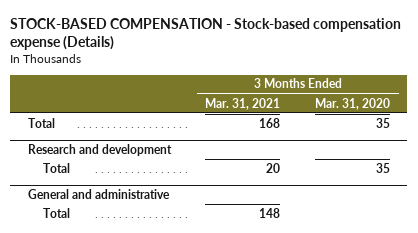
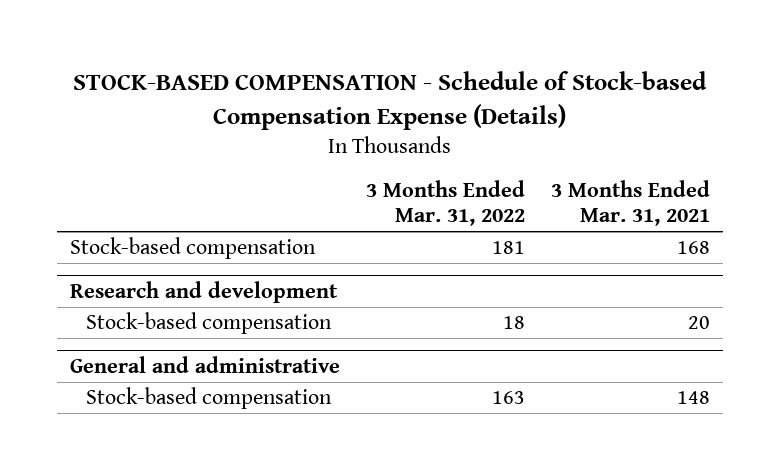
- STOCK-BASED COMPENSATION - Stock-based compensation expense (Details)
+ STOCK-BASED COMPENSATION - Schedule of Stock-based Compensation Expense (Details)
- | 3 Months Ended Mar. 31, 2021 | 3 Months Ended Mar. 31, 2020
+ | 3 Months Ended Mar. 31, 2022 | 3 Months Ended Mar. 31, 2021
- Total | 168 | 35
+ Stock-based compensation | 181 | 168
@ Research and development
- Total | 20 | 35
+ Stock-based compensation | 18 | 20
@ General and administrative
- Total | 148 |
+ Stock-based compensation | 163 | 148

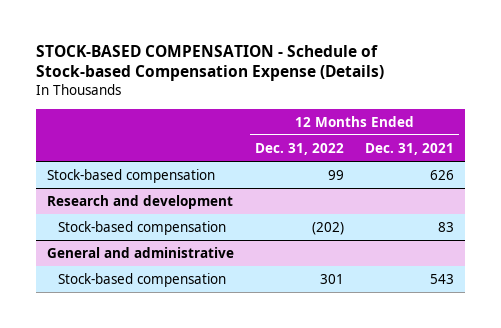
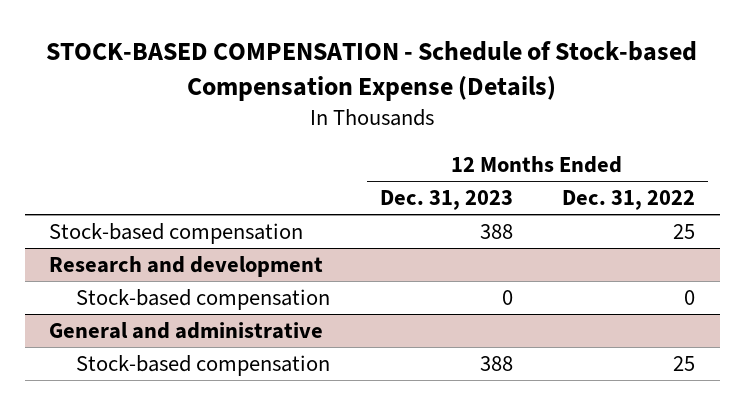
- | 12 Months Ended Dec. 31, 2022 | 12 Months Ended Dec. 31, 2021
+ | 12 Months Ended Dec. 31, 2023 | 12 Months Ended Dec. 31, 2022
- Stock-based compensation | 99 | 626
+ Stock-based compensation | 388 | 25
@ Research and development
- Stock-based compensation | (202) | 83
+ Stock-based compensation | 0 | 0
@ General and administrative
- Stock-based compensation | 301 | 543
+ Stock-based compensation | 388 | 25

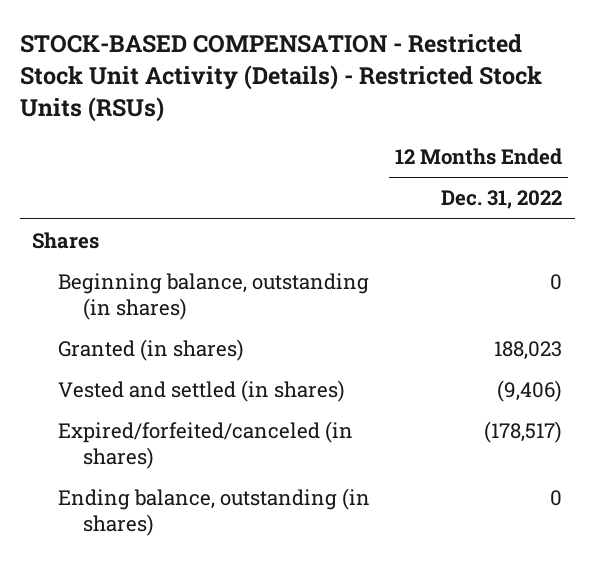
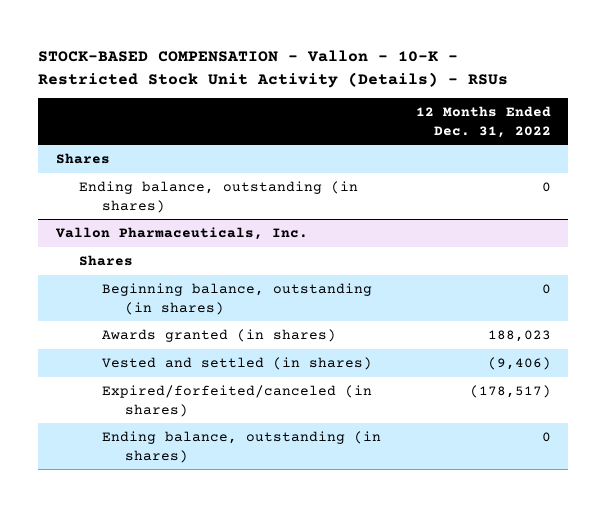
- STOCK-BASED COMPENSATION - Restricted Stock Unit Activity (Details) - Restricted Stock Units (RSUs)
+ STOCK-BASED COMPENSATION - Vallon - 10-K - Restricted Stock Unit Activity (Details) - RSUs
+ Ending balance, outstanding (in shares) | 0
+ Vallon Pharmaceuticals, Inc.
+ Shares
- Granted (in shares) | 188,023
+ Awards granted (in shares) | 188,023

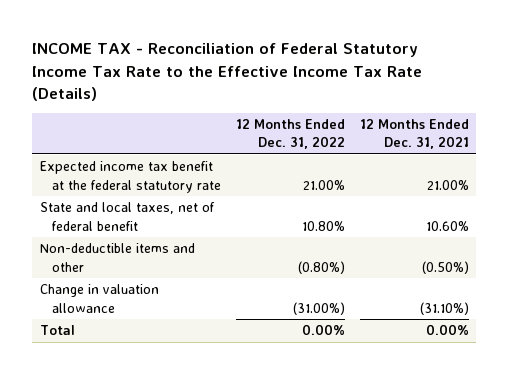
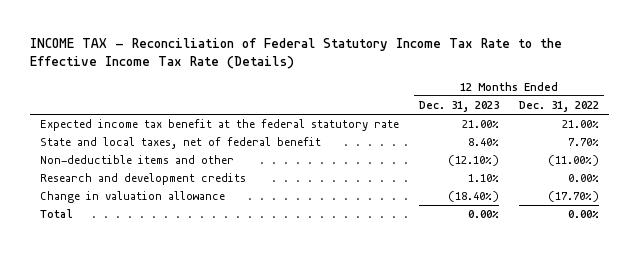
- | 12 Months Ended Dec. 31, 2022 | 12 Months Ended Dec. 31, 2021
+ | 12 Months Ended Dec. 31, 2023 | 12 Months Ended Dec. 31, 2022
- State and local taxes, net of federal benefit | 10.80% | 10.60%
- Non-deductible items and other | (0.80%) | (0.50%)
- Change in valuation allowance | (31.00%) | (31.10%)
+ State and local taxes, net of federal benefit | 8.40% | 7.70%
+ Non-deductible items and other | (12.10%) | (11.00%)
+ Research and development credits | 1.10% | 0.00%
+ Change in valuation allowance | (18.40%) | (17.70%)

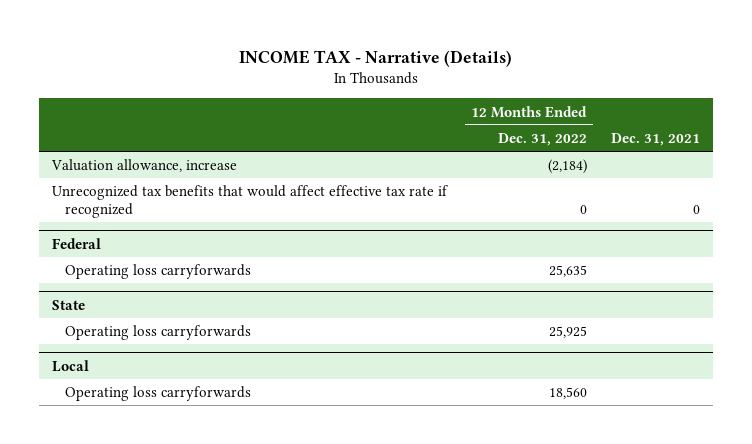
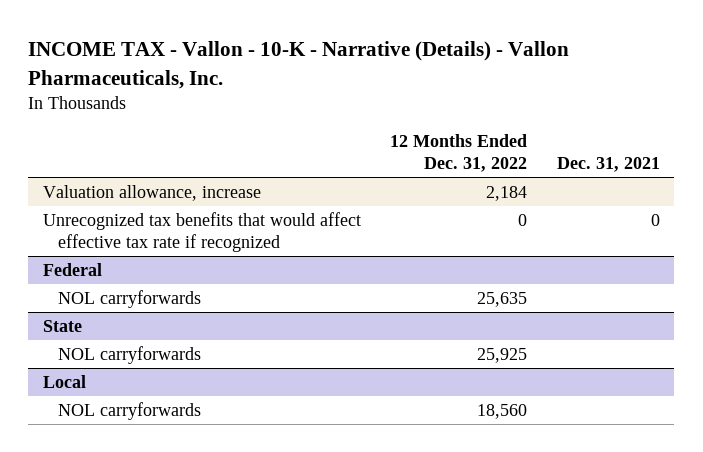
- INCOME TAX - Narrative (Details)
+ INCOME TAX - Vallon - 10-K - Narrative (Details) - Vallon Pharmaceuticals, Inc.
- Valuation allowance, increase | (2,184) |
+ Valuation allowance, increase | 2,184 |
@ Federal
- Operating loss carryforwards | 25,635 |
+ NOL carryforwards | 25,635 |
@ State
- Operating loss carryforwards | 25,925 |
+ NOL carryforwards | 25,925 |
@ Local
- Operating loss carryforwards | 18,560 |
+ NOL carryforwards | 18,560 |

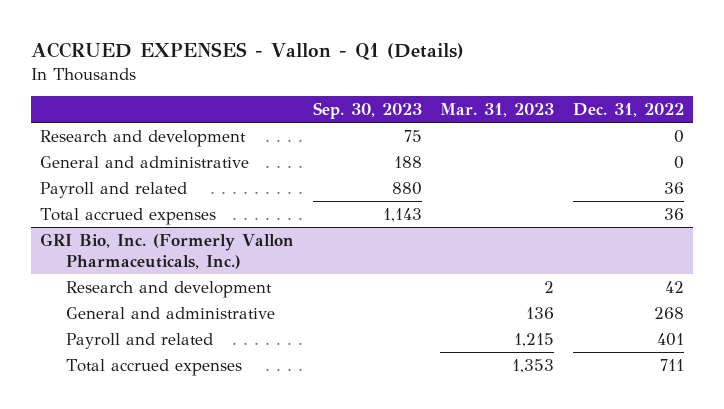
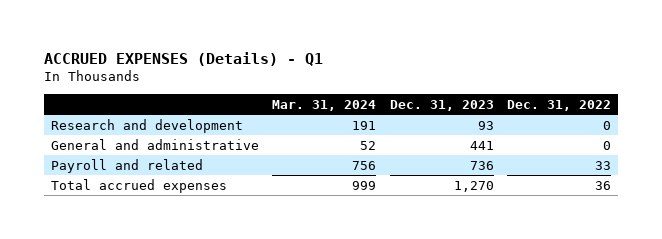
- ACCRUED EXPENSES - Vallon - Q1 (Details)
+ ACCRUED EXPENSES (Details) - Q1
- | Sep. 30, 2023 | Mar. 31, 2023 | Dec. 31, 2022
+ | Mar. 31, 2024 | Dec. 31, 2023 | Dec. 31, 2022
- Payroll and related | 880 | | 36
+ Payroll and related | 756 | 736 | 33
- GRI Bio, Inc. (Formerly Vallon Pharmaceuticals, Inc.)
- Research and development | | 2 | 42
- General and administrative | | 136 | 268
- Payroll and related | | 1,215 | 401
- Total accrued expenses | | 1,353 | 711

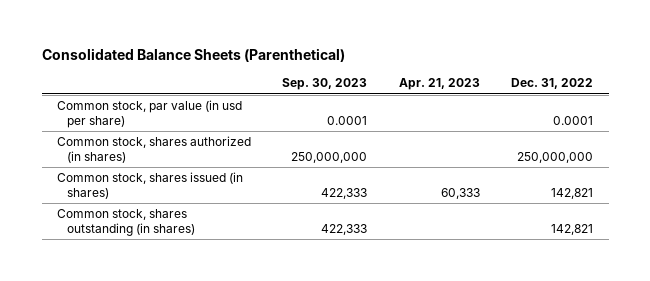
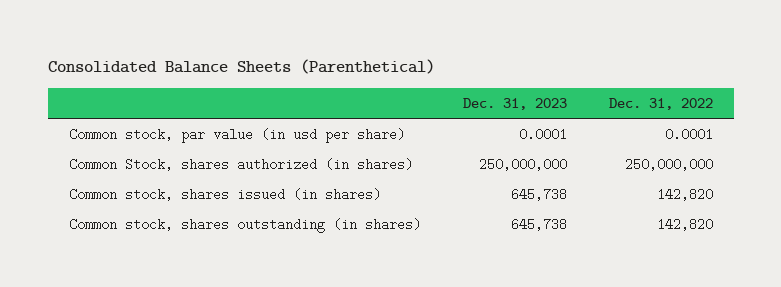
- | Sep. 30, 2023 | Apr. 21, 2023 | Dec. 31, 2022
+ | Dec. 31, 2023 | Dec. 31, 2022
- Common stock, shares authorized (in shares) | 250,000,000 | | 250,000,000
- Common stock, shares issued (in shares) | 422,333 | 60,333 | 142,821
- Common stock, shares outstanding (in shares) | 422,333 | | 142,821
+ Common Stock, shares authorized (in shares) | 250,000,000 | 250,000,000
+ Common stock, shares issued (in shares) | 645,738 | 142,820
+ Common stock, shares outstanding (in shares) | 645,738 | 142,820

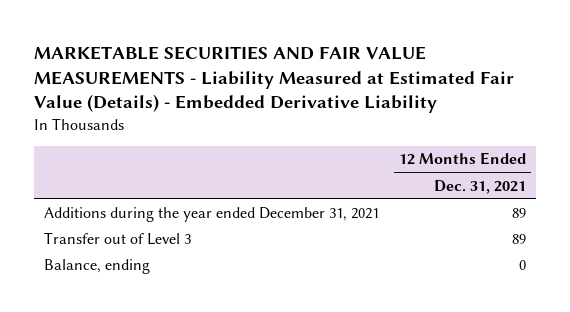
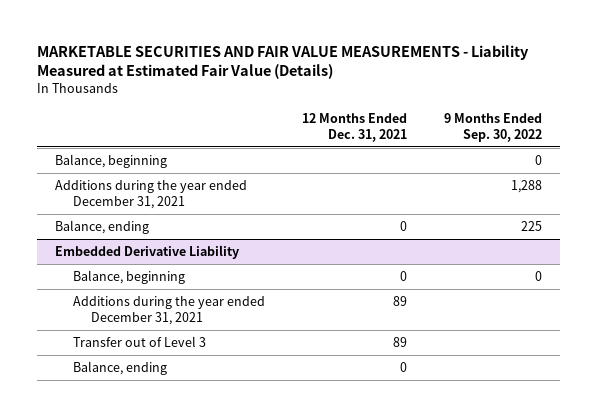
- MARKETABLE SECURITIES AND FAIR VALUE MEASUREMENTS - Liability Measured at Estimated Fair Value (Details) - Embedded Derivative Liability
+ MARKETABLE SECURITIES AND FAIR VALUE MEASUREMENTS - Liability Measured at Estimated Fair Value (Details)
- | 12 Months Ended Dec. 31, 2021
+ | 12 Months Ended Dec. 31, 2021 | 9 Months Ended Sep. 30, 2022
+ Balance, beginning | | 0
+ Additions during the year ended December 31, 2021 | | 1,288
+ Balance, ending | 0 | 225
+ Embedded Derivative Liability
+ Balance, beginning | 0 | 0

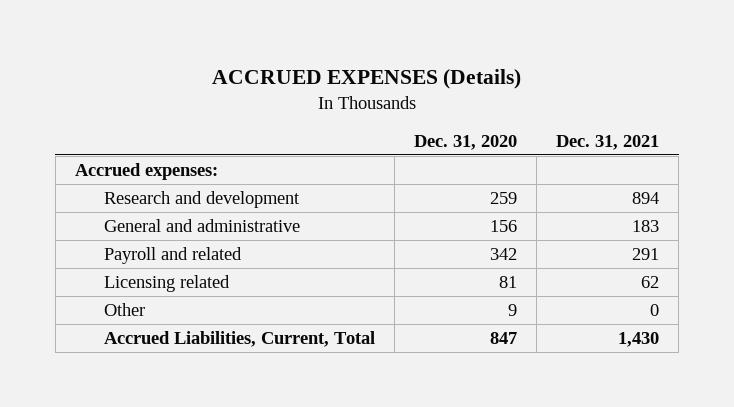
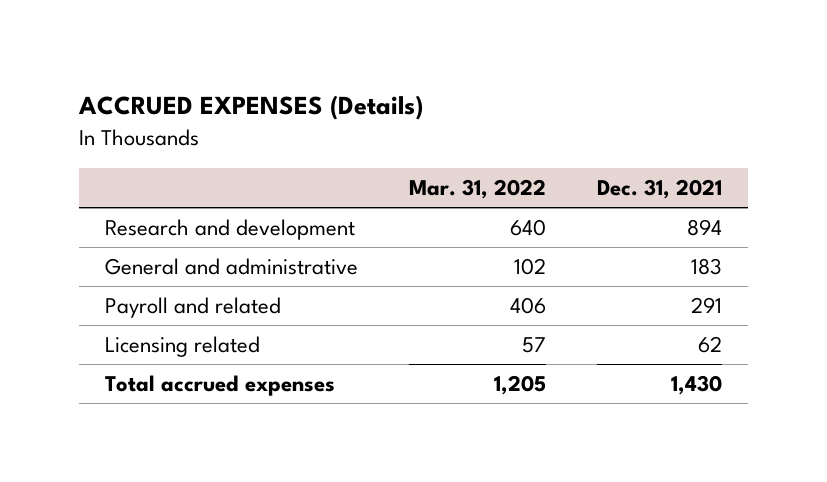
- | Dec. 31, 2020 | Dec. 31, 2021
+ | Mar. 31, 2022 | Dec. 31, 2021
- Accrued expenses:
- Other | 9 | 0
- Accrued Liabilities, Current, Total | 847 | 1,430
+ Total accrued expenses | 1,205 | 1,430

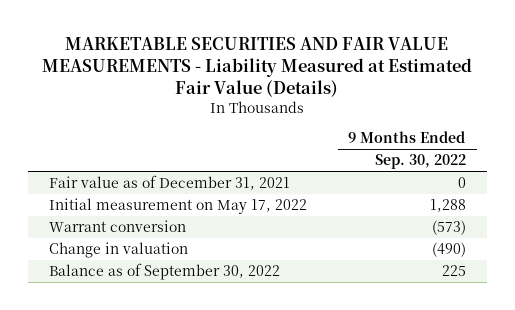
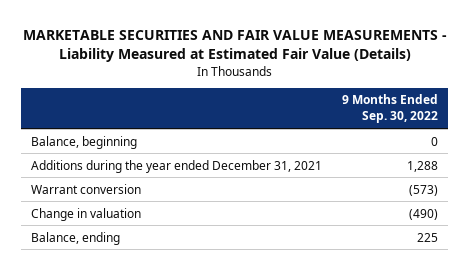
- Fair value as of December 31, 2021 | 0
- Initial measurement on May 17, 2022 | 1,288
+ Balance, beginning | 0
+ Additions during the year ended December 31, 2021 | 1,288
- Balance as of September 30, 2022 | 225
+ Balance, ending | 225

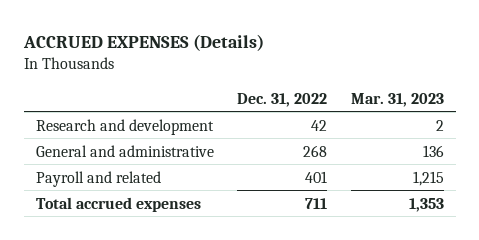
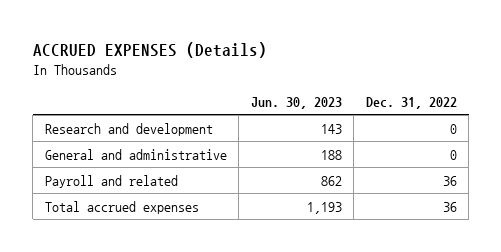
- | Dec. 31, 2022 | Mar. 31, 2023
+ | Jun. 30, 2023 | Dec. 31, 2022
- Research and development | 42 | 2
- General and administrative | 268 | 136
- Payroll and related | 401 | 1,215
- Total accrued expenses | 711 | 1,353
+ Research and development | 143 | 0
+ General and administrative | 188 | 0
+ Payroll and related | 862 | 36
+ Total accrued expenses | 1,193 | 36

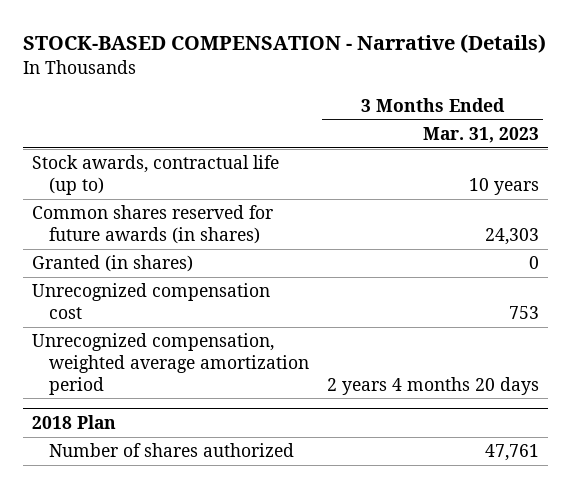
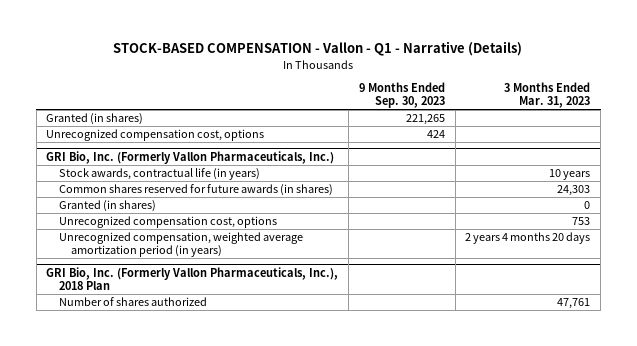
- STOCK-BASED COMPENSATION - Narrative (Details)
+ STOCK-BASED COMPENSATION - Vallon - Q1 - Narrative (Details)
- | 3 Months Ended Mar. 31, 2023
+ | 9 Months Ended Sep. 30, 2023 | 3 Months Ended Mar. 31, 2023
- Stock awards, contractual life (up to) | 10 years
+ Granted (in shares) | 221,265 |
+ Unrecognized compensation cost, options | 424 |
+ GRI Bio, Inc. (Formerly Vallon Pharmaceuticals, Inc.)
+ Stock awards, contractual life (in years) | | 10 years
- Unrecognized compensation cost | 753
- Unrecognized compensation, weighted average amortization period | 2 years 4 months 20 days
- 2018 Plan
+ Unrecognized compensation cost, options | | 753
+ Unrecognized compensation, weighted average amortization period (in years) | | 2 years 4 months 20 days
+ GRI Bio, Inc. (Formerly Vallon Pharmaceuticals, Inc.), 2018 Plan

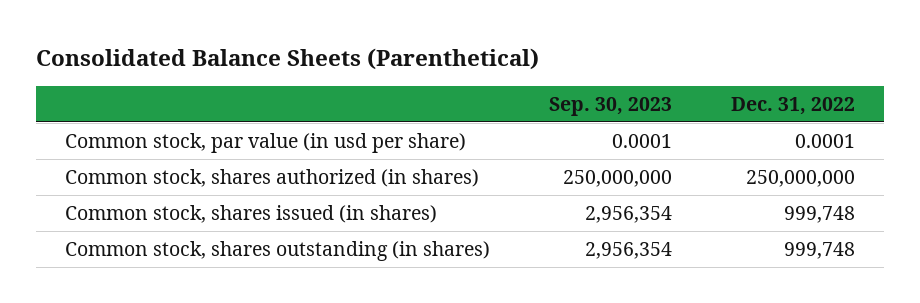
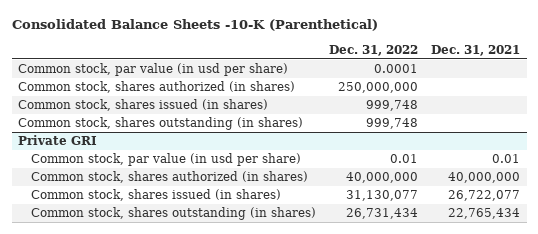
- Consolidated Balance Sheets (Parenthetical)
+ Consolidated Balance Sheets -10-K (Parenthetical)
- | Sep. 30, 2023 | Dec. 31, 2022
+ | Dec. 31, 2022 | Dec. 31, 2021
+ Private GRI
+ Common stock, par value (in usd per share) | 0.01 | 0.01
+ Common stock, shares authorized (in shares) | 40,000,000 | 40,000,000
+ Common stock, shares issued (in shares) | 31,130,077 | 26,722,077
+ Common stock, shares outstanding (in shares) | 26,731,434 | 22,765,434

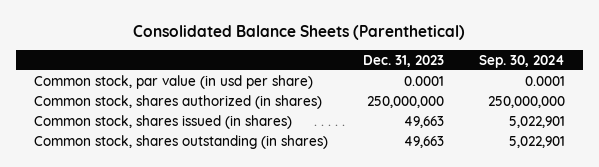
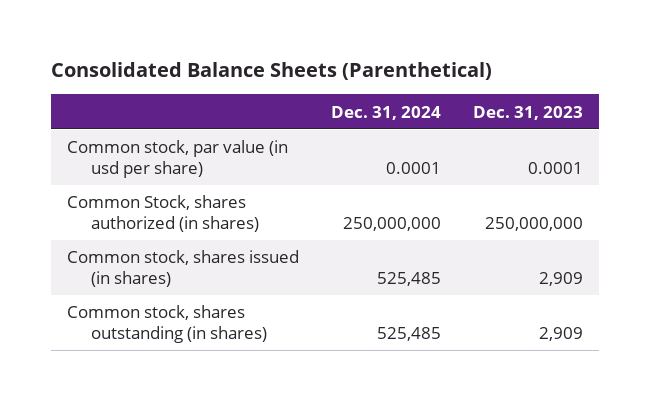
- | Dec. 31, 2023 | Sep. 30, 2024
+ | Dec. 31, 2024 | Dec. 31, 2023
- Common stock, shares authorized (in shares) | 250,000,000 | 250,000,000
- Common stock, shares issued (in shares) | 49,663 | 5,022,901
- Common stock, shares outstanding (in shares) | 49,663 | 5,022,901
+ Common Stock, shares authorized (in shares) | 250,000,000 | 250,000,000
+ Common stock, shares issued (in shares) | 525,485 | 2,909
+ Common stock, shares outstanding (in shares) | 525,485 | 2,909

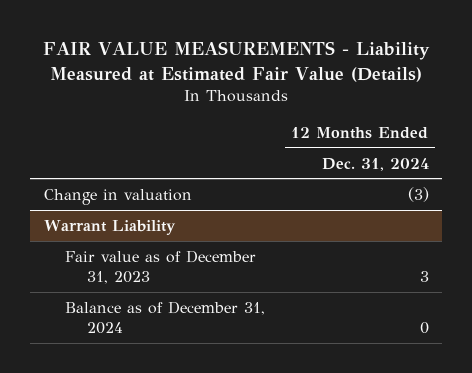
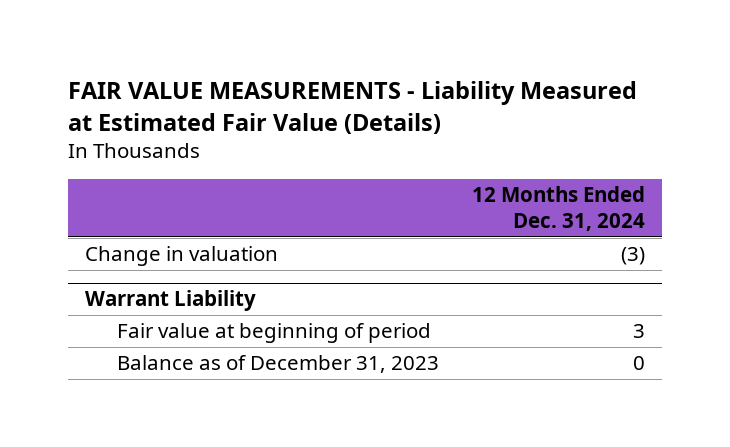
@ Warrant Liability
- Fair value as of December 31, 2023 | 3
- Balance as of December 31, 2024 | 0
+ Fair value at beginning of period | 3
+ Balance as of December 31, 2023 | 0

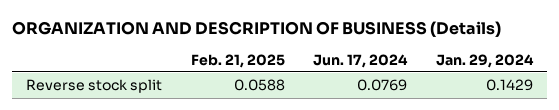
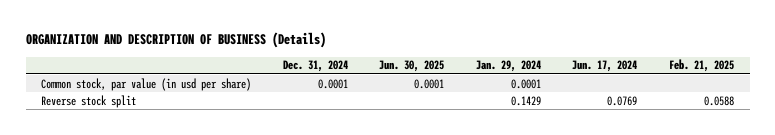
- | Feb. 21, 2025 | Jun. 17, 2024 | Jan. 29, 2024
+ | Dec. 31, 2024 | Jun. 30, 2025 | Jan. 29, 2024 | Jun. 17, 2024 | Feb. 21, 2025
+ Common stock, par value (in usd per share) | 0.0001 | 0.0001 | 0.0001 | |

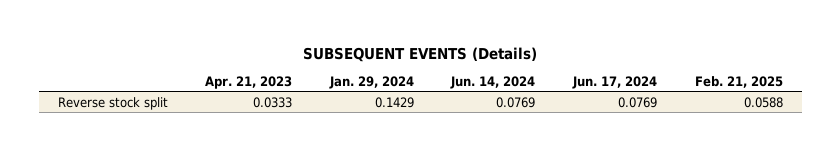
- ORGANIZATION AND DESCRIPTION OF BUSINESS (Details)
+ SUBSEQUENT EVENTS (Details)
- | Dec. 31, 2024 | Jun. 30, 2025 | Jan. 29, 2024 | Jun. 17, 2024 | Feb. 21, 2025
+ | Apr. 21, 2023 | Jan. 29, 2024 | Jun. 14, 2024 | Jun. 17, 2024 | Feb. 21, 2025
- Common stock, par value (in usd per share) | 0.0001 | 0.0001 | 0.0001 | |

